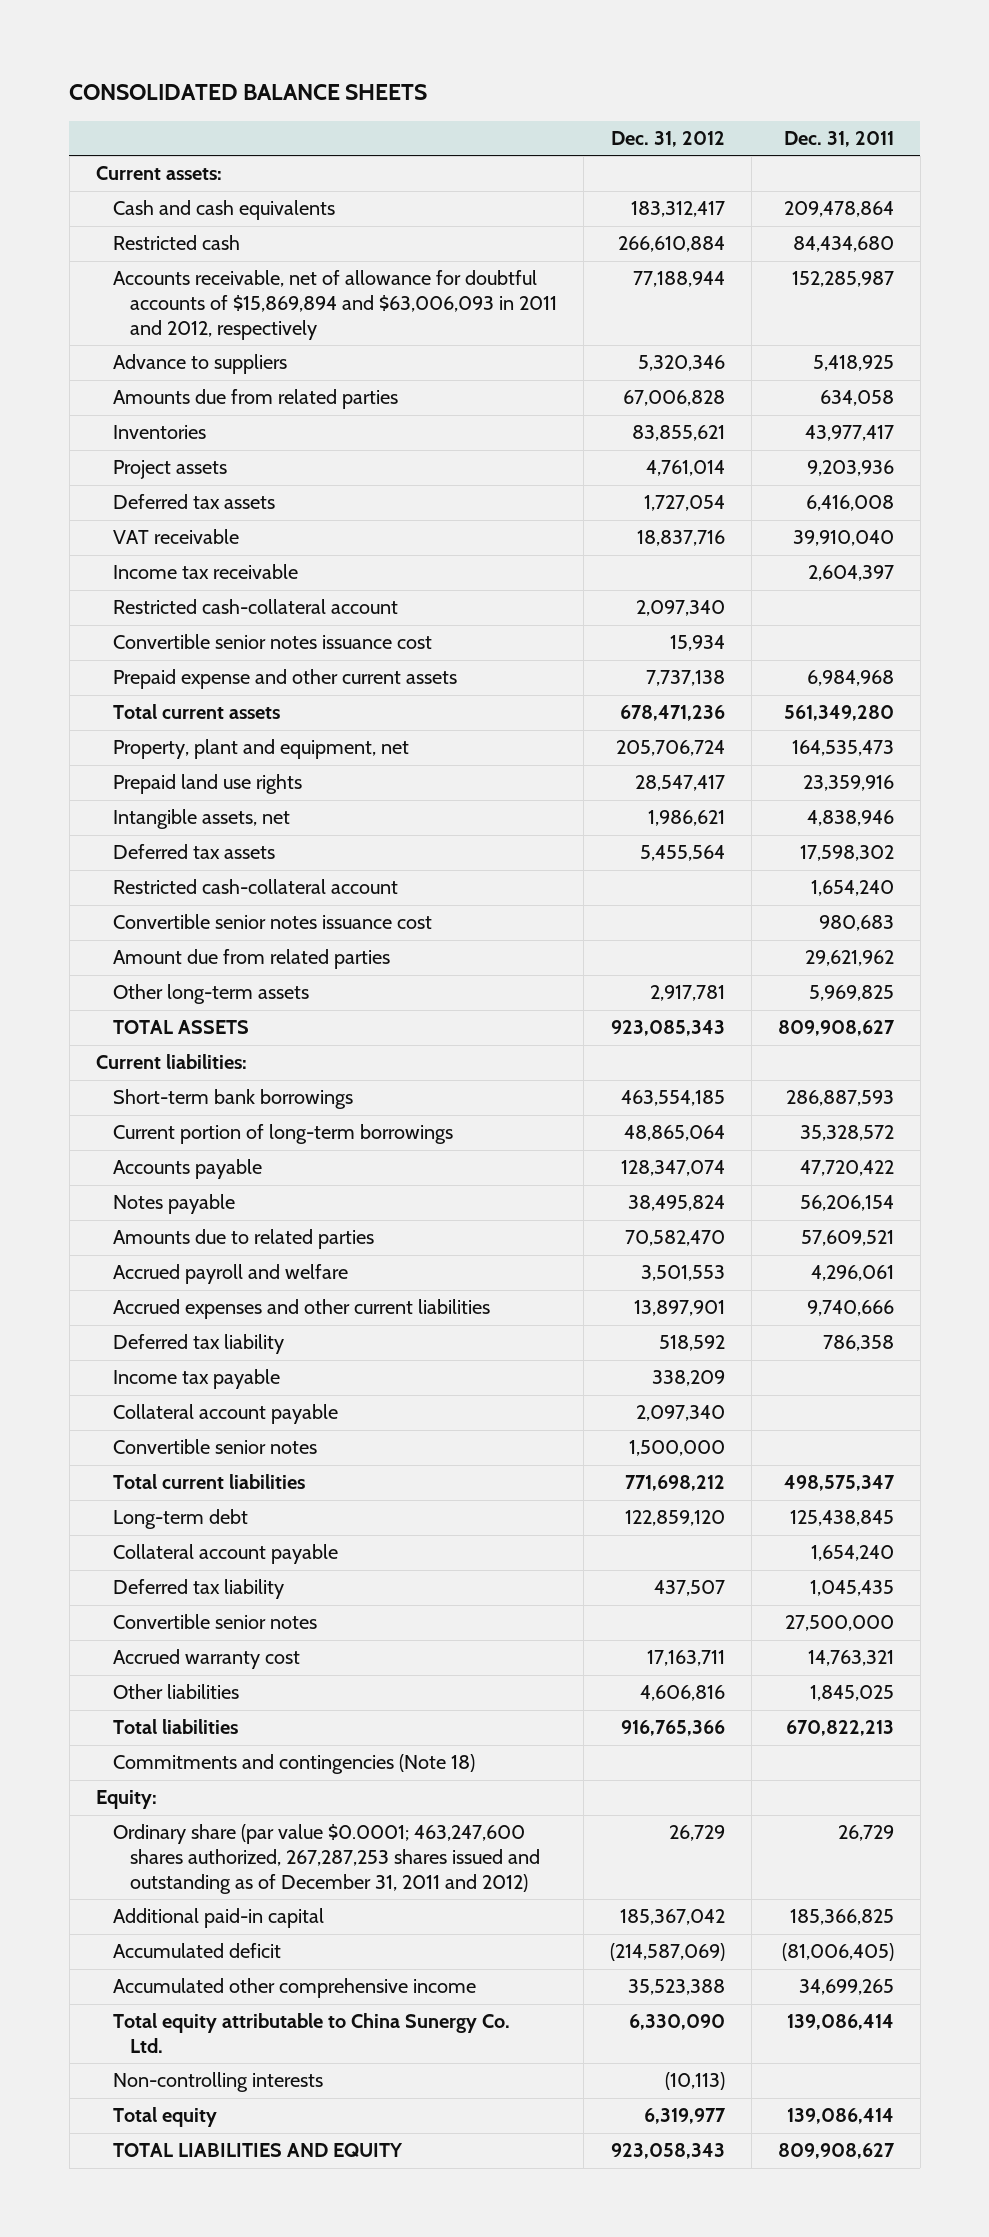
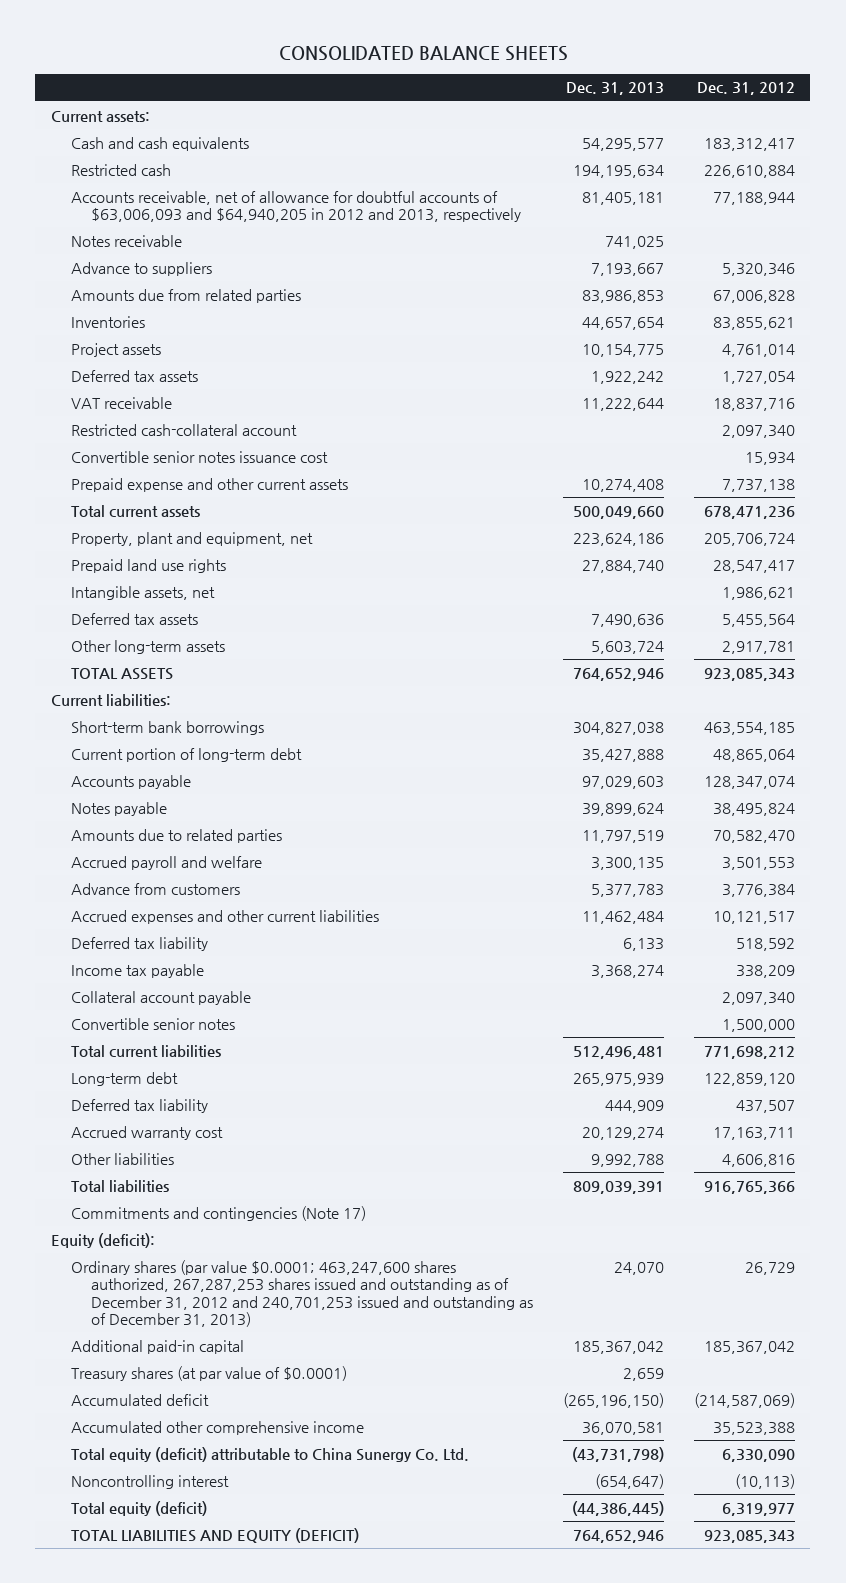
- | Dec. 31, 2012 | Dec. 31, 2011
+ | Dec. 31, 2013 | Dec. 31, 2012
- Restricted cash | 266,610,884 | 84,434,680
- Accounts receivable, net of allowance for doubtful accounts of $15,869,894 and $63,006,093 in 2011 and 2012, respectively | 77,188,944 | 152,285,987
+ Restricted cash | 194,195,634 | 226,610,884
+ Accounts receivable, net of allowance for doubtful accounts of $63,006,093 and $64,940,205 in 2012 and 2013, respectively | 81,405,181 | 77,188,944
+ Notes receivable | 741,025 |
- Income tax receivable | | 2,604,397
- Restricted cash-collateral account | | 1,654,240
- Convertible senior notes issuance cost | | 980,683
- Amount due from related parties | | 29,621,962
- Current portion of long-term borrowings | 48,865,064 | 35,328,572
+ Current portion of long-term debt | 35,427,888 | 48,865,064
- Accrued expenses and other current liabilities | 13,897,901 | 9,740,666
+ Advance from customers | 5,377,783 | 3,776,384
+ Accrued expenses and other current liabilities | 11,462,484 | 10,121,517
- Collateral account payable | | 1,654,240
- Convertible senior notes | | 27,500,000
- Commitments and contingencies (Note 18)
- Equity:
- Ordinary share (par value $0.0001; 463,247,600 shares authorized, 267,287,253 shares issued and outstanding as of December 31, 2011 and 2012) | 26,729 | 26,729
+ Commitments and contingencies (Note 17)
+ Equity (deficit):
+ Ordinary shares (par value $0.0001; 463,247,600 shares authorized, 267,287,253 shares issued and outstanding as of December 31, 2012 and 240,701,253 issued and outstanding as of December 31, 2013) | 24,070 | 26,729
+ Treasury shares (at par value of $0.0001) | 2,659 |
- Total equity attributable to China Sunergy Co. Ltd. | 6,330,090 | 139,086,414
- Non-controlling interests | (10,113) |
- Total equity | 6,319,977 | 139,086,414
- TOTAL LIABILITIES AND EQUITY | 923,058,343 | 809,908,627
+ Total equity (deficit) attributable to China Sunergy Co. Ltd. | (43,731,798) | 6,330,090
+ Noncontrolling interest | (654,647) | (10,113)
+ Total equity (deficit) | (44,386,445) | 6,319,977
+ TOTAL LIABILITIES AND EQUITY (DEFICIT) | 764,652,946 | 923,085,343

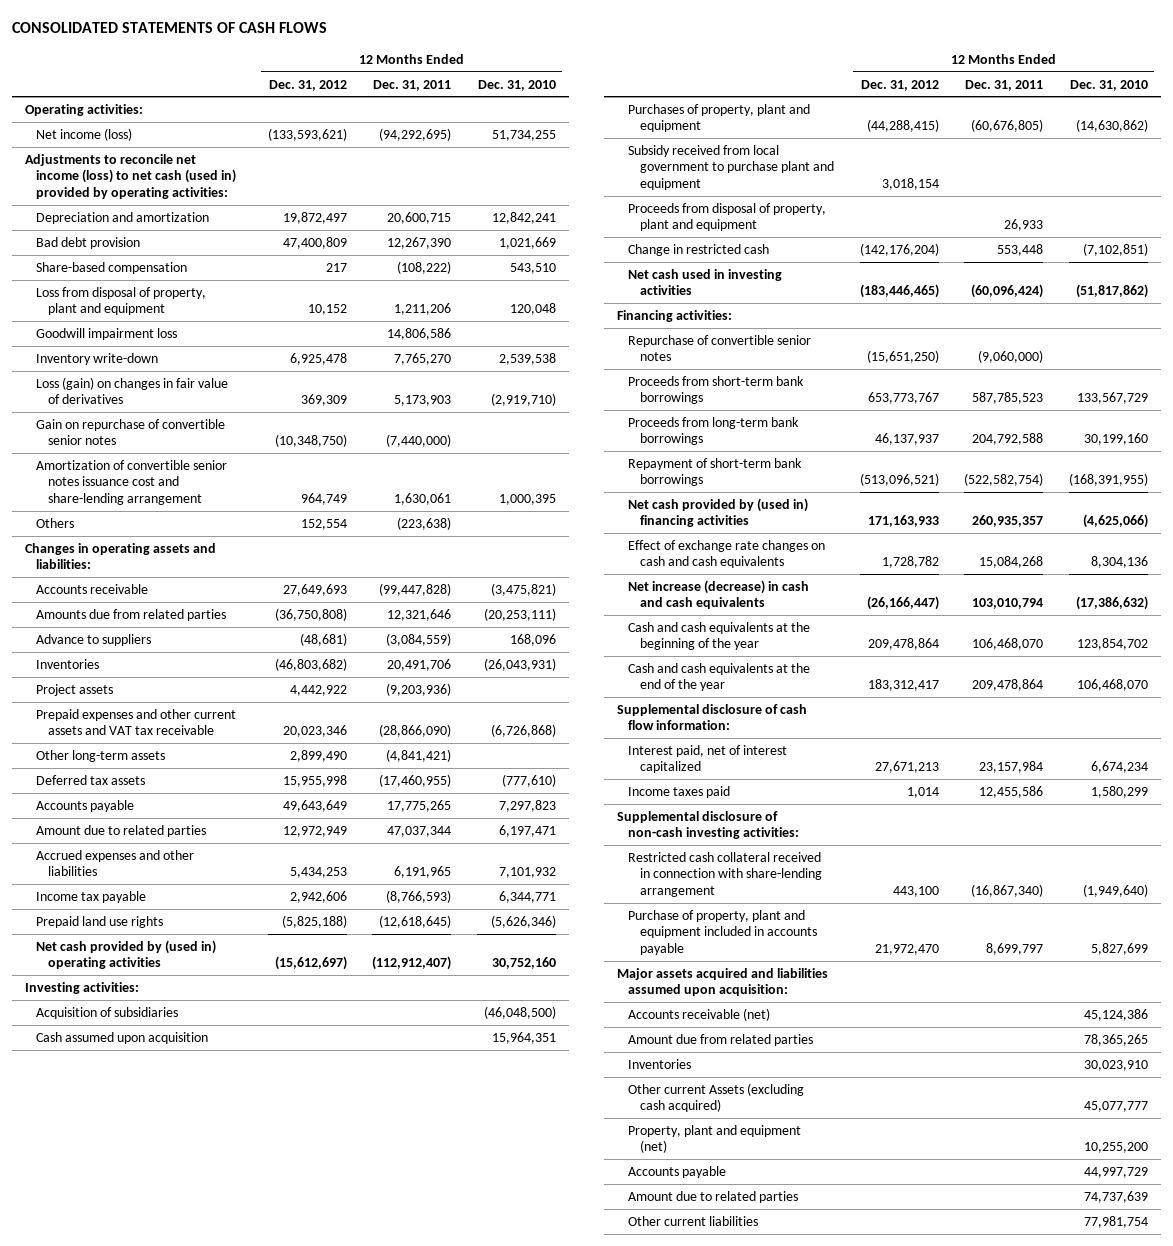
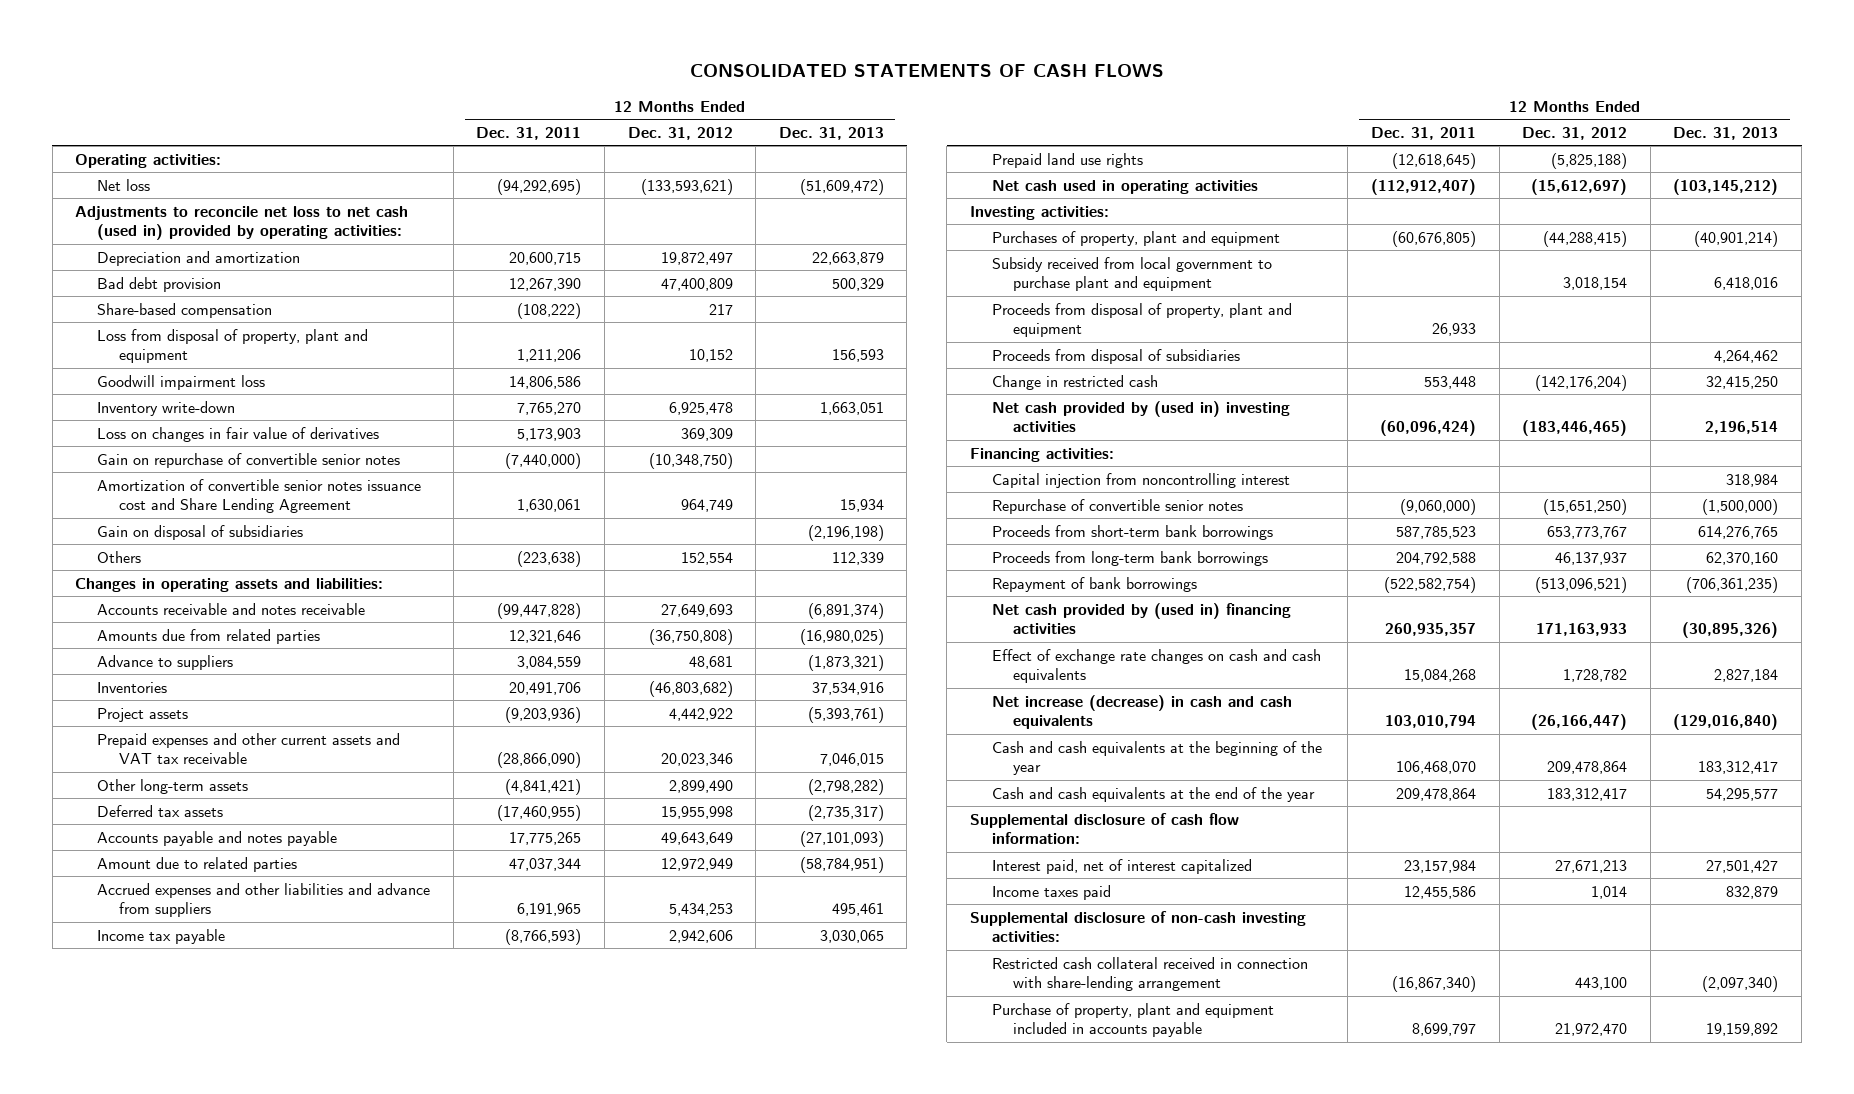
- | 12 Months Ended Dec. 31, 2012 | 12 Months Ended Dec. 31, 2011 | 12 Months Ended Dec. 31, 2010
+ | 12 Months Ended Dec. 31, 2011 | 12 Months Ended Dec. 31, 2012 | 12 Months Ended Dec. 31, 2013
- Net income (loss) | (133,593,621) | (94,292,695) | 51,734,255
- Adjustments to reconcile net income (loss) to net cash (used in) provided by operating activities:
+ Net loss | (94,292,695) | (133,593,621) | (51,609,472)
+ Adjustments to reconcile net loss to net cash (used in) provided by operating activities:
- Loss (gain) on changes in fair value of derivatives | 369,309 | 5,173,903 | (2,919,710)
+ Loss on changes in fair value of derivatives | 5,173,903 | 369,309 |
- Amortization of convertible senior notes issuance cost and share-lending arrangement | 964,749 | 1,630,061 | 1,000,395
+ Amortization of convertible senior notes issuance cost and Share Lending Agreement | 1,630,061 | 964,749 | 15,934
+ Gain on disposal of subsidiaries | | | (2,196,198)
- Accounts receivable | 27,649,693 | (99,447,828) | (3,475,821)
+ Accounts receivable and notes receivable | (99,447,828) | 27,649,693 | (6,891,374)
- Advance to suppliers | (48,681) | (3,084,559) | 168,096
+ Advance to suppliers | 3,084,559 | 48,681 | (1,873,321)
- Accounts payable | 49,643,649 | 17,775,265 | 7,297,823
+ Accounts payable and notes payable | 17,775,265 | 49,643,649 | (27,101,093)
- Accrued expenses and other liabilities | 5,434,253 | 6,191,965 | 7,101,932
+ Accrued expenses and other liabilities and advance from suppliers | 6,191,965 | 5,434,253 | 495,461
- Net cash provided by (used in) operating activities | (15,612,697) | (112,912,407) | 30,752,160
+ Net cash used in operating activities | (112,912,407) | (15,612,697) | (103,145,212)
- Acquisition of subsidiaries | | | (46,048,500)
- Cash assumed upon acquisition | | | 15,964,351
+ Proceeds from disposal of subsidiaries | | | 4,264,462
- Net cash used in investing activities | (183,446,465) | (60,096,424) | (51,817,862)
+ Net cash provided by (used in) investing activities | (60,096,424) | (183,446,465) | 2,196,514
+ Capital injection from noncontrolling interest | | | 318,984
- Repayment of short-term bank borrowings | (513,096,521) | (522,582,754) | (168,391,955)
+ Repayment of bank borrowings | (522,582,754) | (513,096,521) | (706,361,235)
- Major assets acquired and liabilities assumed upon acquisition:
- Accounts receivable (net) | | | 45,124,386
- Amount due from related parties | | | 78,365,265
- Inventories | | | 30,023,910
- Other current Assets (excluding cash acquired) | | | 45,077,777
- Property, plant and equipment (net) | | | 10,255,200
- Accounts payable | | | 44,997,729
- Amount due to related parties | | | 74,737,639
- Other current liabilities | | | 77,981,754

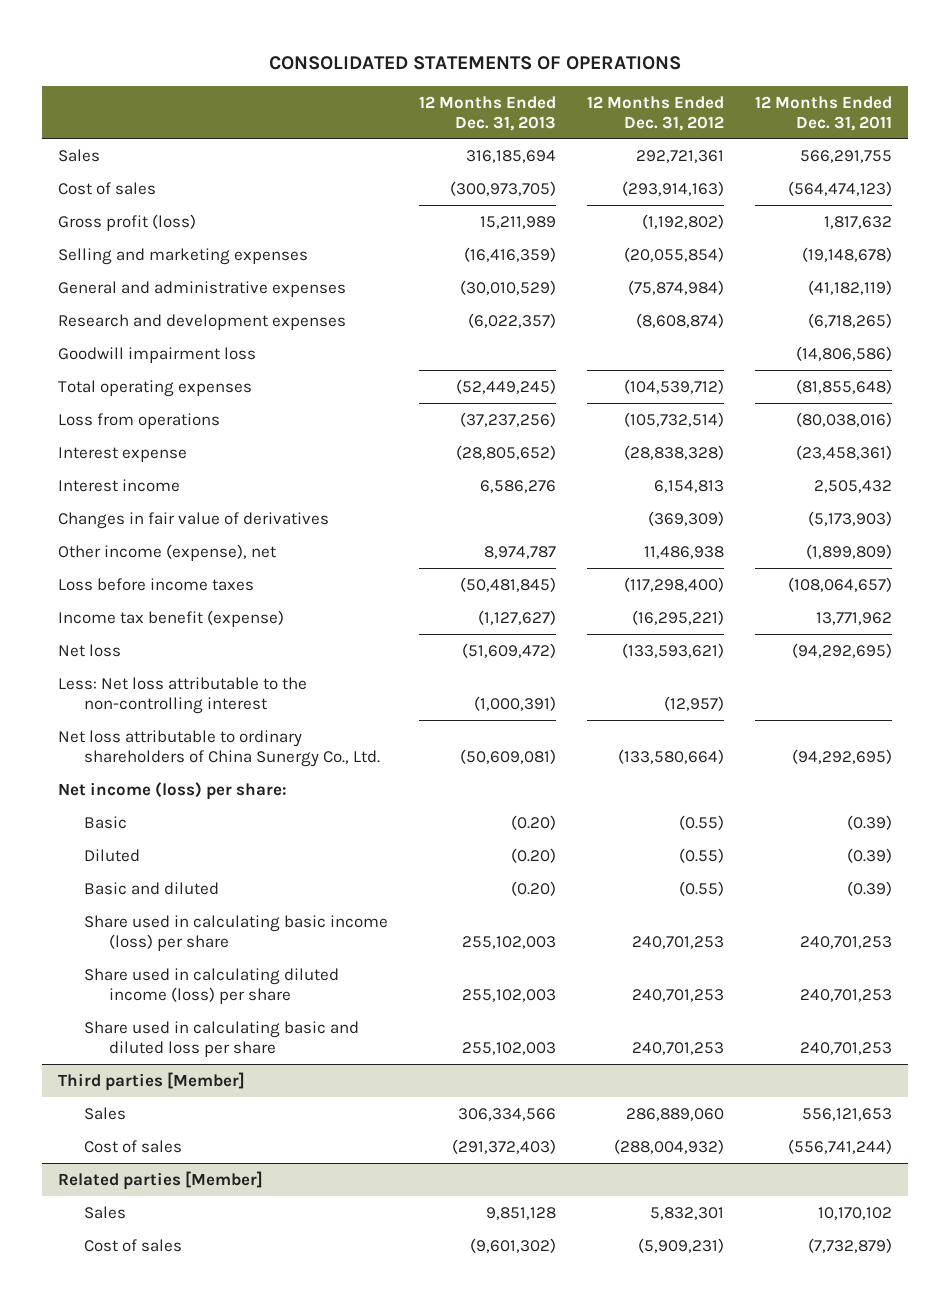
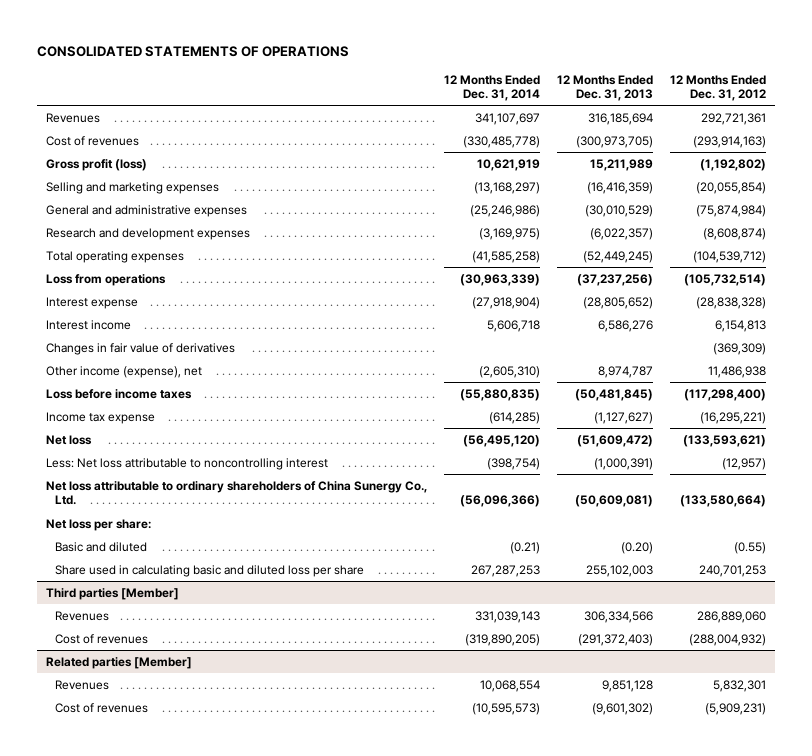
- | 12 Months Ended Dec. 31, 2013 | 12 Months Ended Dec. 31, 2012 | 12 Months Ended Dec. 31, 2011
+ | 12 Months Ended Dec. 31, 2014 | 12 Months Ended Dec. 31, 2013 | 12 Months Ended Dec. 31, 2012
- Sales | 316,185,694 | 292,721,361 | 566,291,755
- Cost of sales | (300,973,705) | (293,914,163) | (564,474,123)
+ Revenues | 341,107,697 | 316,185,694 | 292,721,361
+ Cost of revenues | (330,485,778) | (300,973,705) | (293,914,163)
- Goodwill impairment loss | | | (14,806,586)
- Income tax benefit (expense) | (1,127,627) | (16,295,221) | 13,771,962
+ Income tax expense | (614,285) | (1,127,627) | (16,295,221)
- Less: Net loss attributable to the non-controlling interest | (1,000,391) | (12,957) |
+ Less: Net loss attributable to noncontrolling interest | (398,754) | (1,000,391) | (12,957)
- Net income (loss) per share:
- Basic | (0.20) | (0.55) | (0.39)
- Diluted | (0.20) | (0.55) | (0.39)
+ Net loss per share:
- Share used in calculating basic income (loss) per share | 255,102,003 | 240,701,253 | 240,701,253
- Share used in calculating diluted income (loss) per share | 255,102,003 | 240,701,253 | 240,701,253
@ Third parties [Member]
- Sales | 306,334,566 | 286,889,060 | 556,121,653
- Cost of sales | (291,372,403) | (288,004,932) | (556,741,244)
+ Revenues | 331,039,143 | 306,334,566 | 286,889,060
+ Cost of revenues | (319,890,205) | (291,372,403) | (288,004,932)
@ Related parties [Member]
- Sales | 9,851,128 | 5,832,301 | 10,170,102
- Cost of sales | (9,601,302) | (5,909,231) | (7,732,879)
+ Revenues | 10,068,554 | 9,851,128 | 5,832,301
+ Cost of revenues | (10,595,573) | (9,601,302) | (5,909,231)

